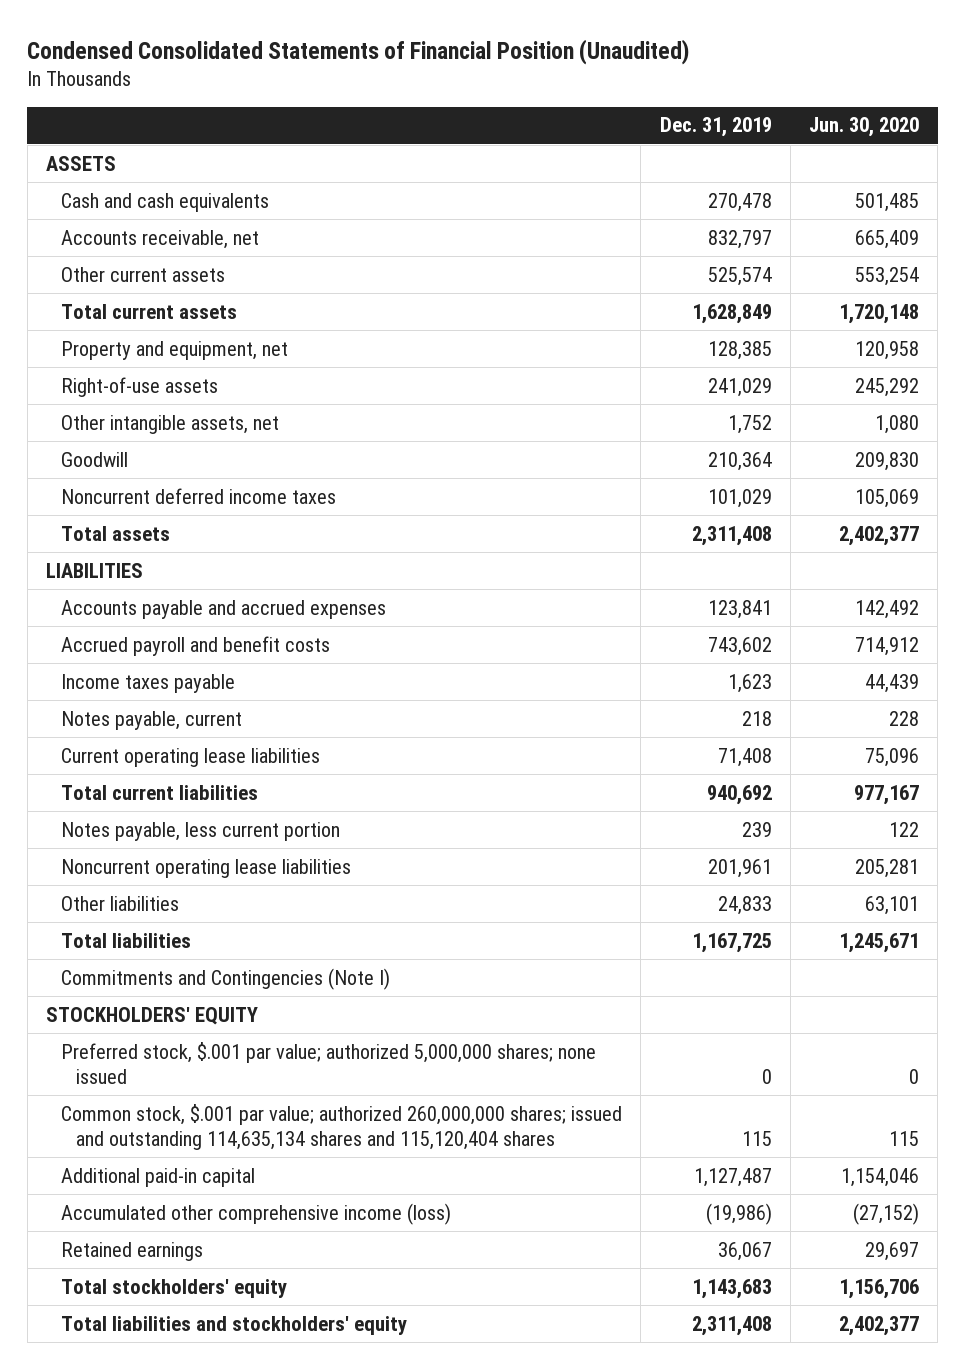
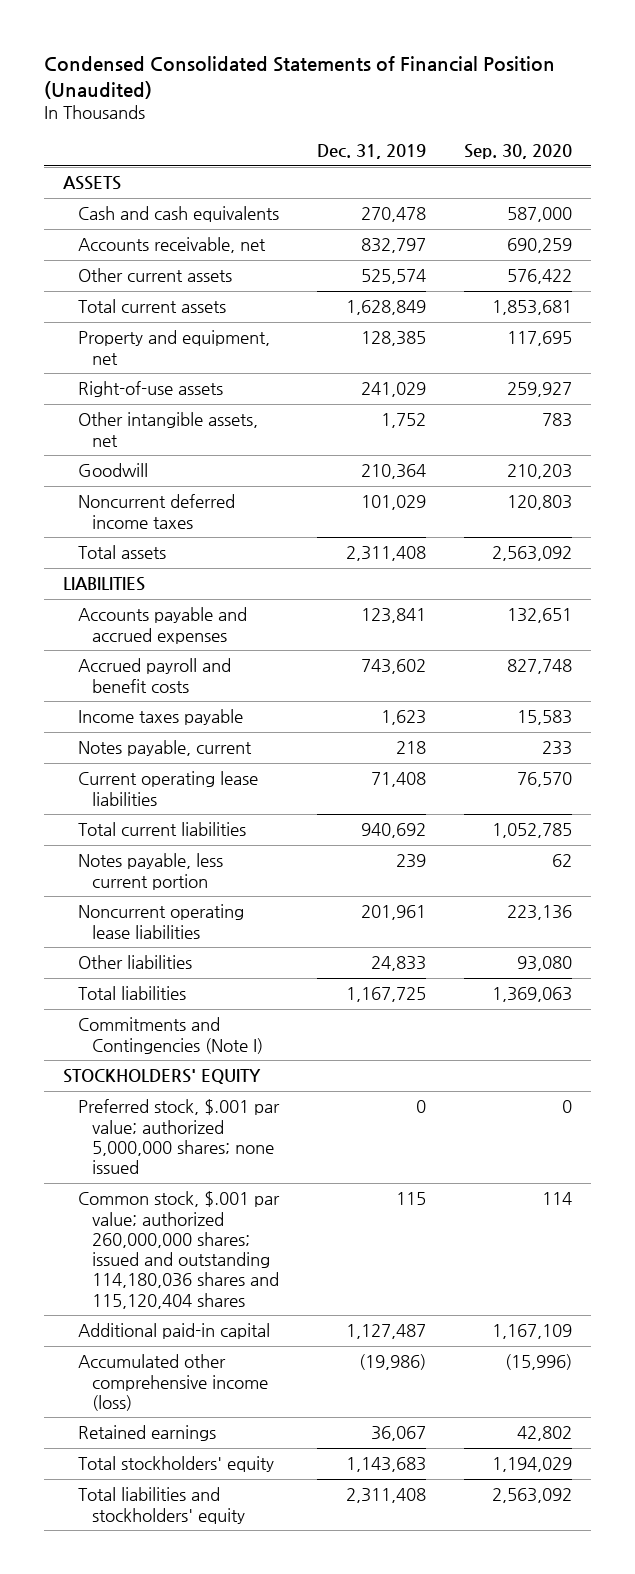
- | Dec. 31, 2019 | Jun. 30, 2020
+ | Dec. 31, 2019 | Sep. 30, 2020
- Common stock, $.001 par value; authorized 260,000,000 shares; issued and outstanding 114,635,134 shares and 115,120,404 shares | 115 | 115
+ Common stock, $.001 par value; authorized 260,000,000 shares; issued and outstanding 114,180,036 shares and 115,120,404 shares | 115 | 114

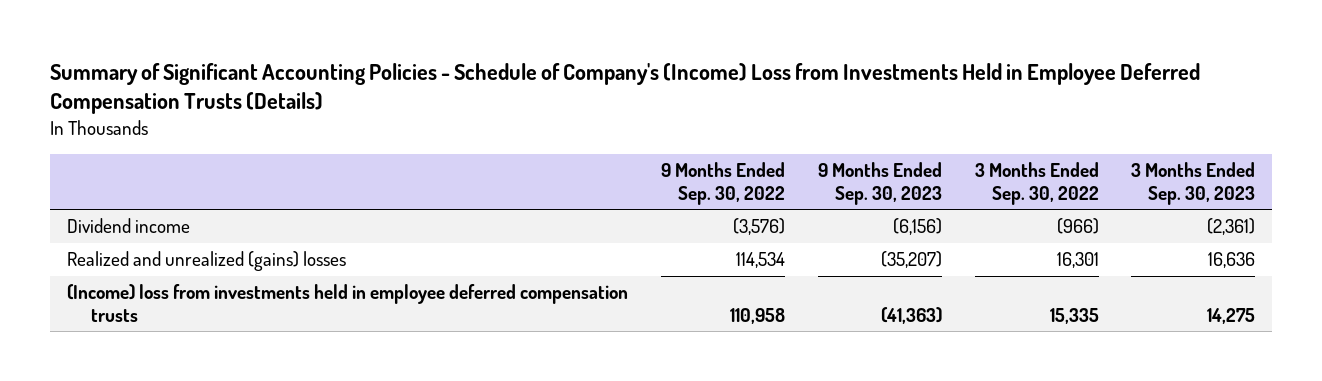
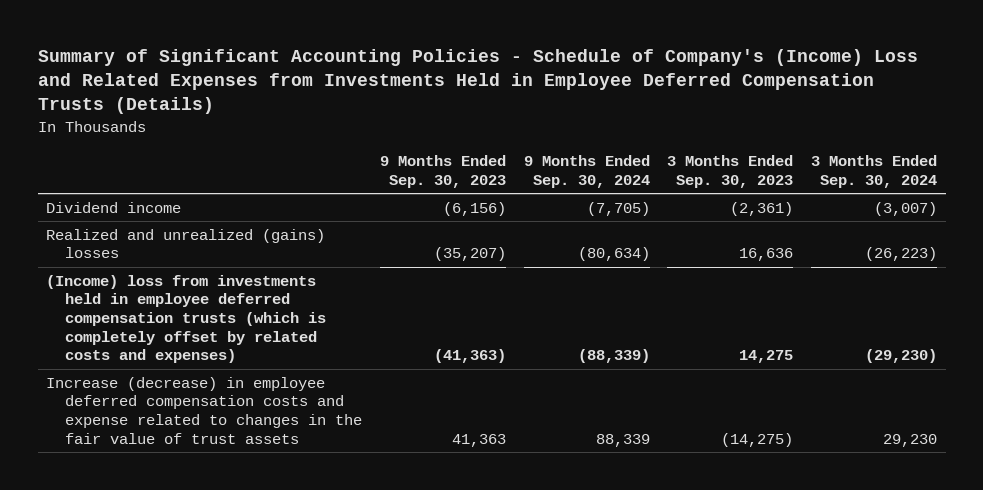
- Summary of Significant Accounting Policies - Schedule of Company's (Income) Loss from Investments Held in Employee Deferred Compensation Trusts (Details)
+ Summary of Significant Accounting Policies - Schedule of Company's (Income) Loss and Related Expenses from Investments Held in Employee Deferred Compensation Trusts (Details)
- | 9 Months Ended Sep. 30, 2022 | 9 Months Ended Sep. 30, 2023 | 3 Months Ended Sep. 30, 2022 | 3 Months Ended Sep. 30, 2023
+ | 9 Months Ended Sep. 30, 2023 | 9 Months Ended Sep. 30, 2024 | 3 Months Ended Sep. 30, 2023 | 3 Months Ended Sep. 30, 2024
- (Income) loss from investments held in employee deferred compensation trusts | 110,958 | (41,363) | 15,335 | 14,275
+ (Income) loss from investments held in employee deferred compensation trusts (which is completely offset by related costs and expenses) | (41,363) | (88,339) | 14,275 | (29,230)
+ Increase (decrease) in employee deferred compensation costs and expense related to changes in the fair value of trust assets | 41,363 | 88,339 | (14,275) | 29,230

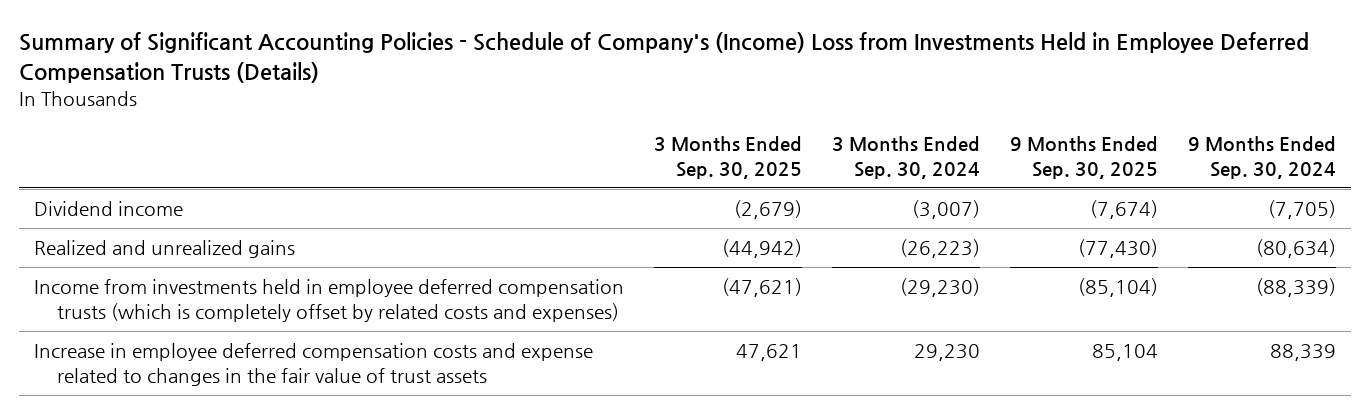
- Summary of Significant Accounting Policies - Schedule of Company's (Income) Loss and Related Expenses from Investments Held in Employee Deferred Compensation Trusts (Details)
+ Summary of Significant Accounting Policies - Schedule of Company's (Income) Loss from Investments Held in Employee Deferred Compensation Trusts (Details)
- | 9 Months Ended Sep. 30, 2023 | 9 Months Ended Sep. 30, 2024 | 3 Months Ended Sep. 30, 2023 | 3 Months Ended Sep. 30, 2024
+ | 3 Months Ended Sep. 30, 2025 | 3 Months Ended Sep. 30, 2024 | 9 Months Ended Sep. 30, 2025 | 9 Months Ended Sep. 30, 2024
- Realized and unrealized (gains) losses | (35,207) | (80,634) | 16,636 | (26,223)
- (Income) loss from investments held in employee deferred compensation trusts (which is completely offset by related costs and expenses) | (41,363) | (88,339) | 14,275 | (29,230)
- Increase (decrease) in employee deferred compensation costs and expense related to changes in the fair value of trust assets | 41,363 | 88,339 | (14,275) | 29,230
+ Realized and unrealized gains | (44,942) | (26,223) | (77,430) | (80,634)
+ Income from investments held in employee deferred compensation trusts (which is completely offset by related costs and expenses) | (47,621) | (29,230) | (85,104) | (88,339)
+ Increase in employee deferred compensation costs and expense related to changes in the fair value of trust assets | 47,621 | 29,230 | 85,104 | 88,339

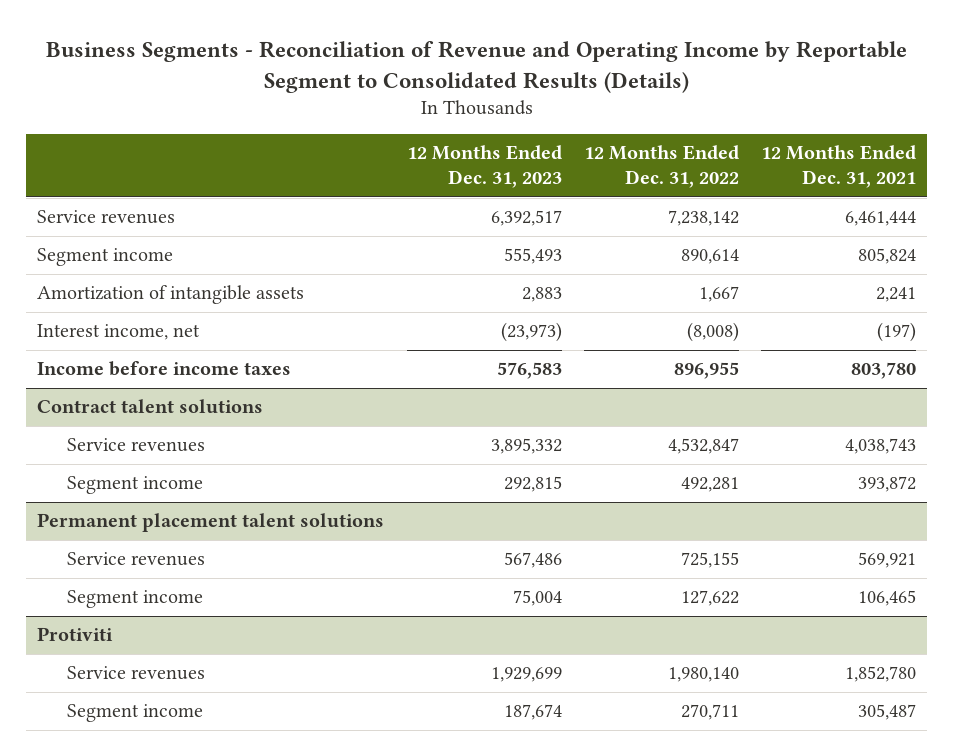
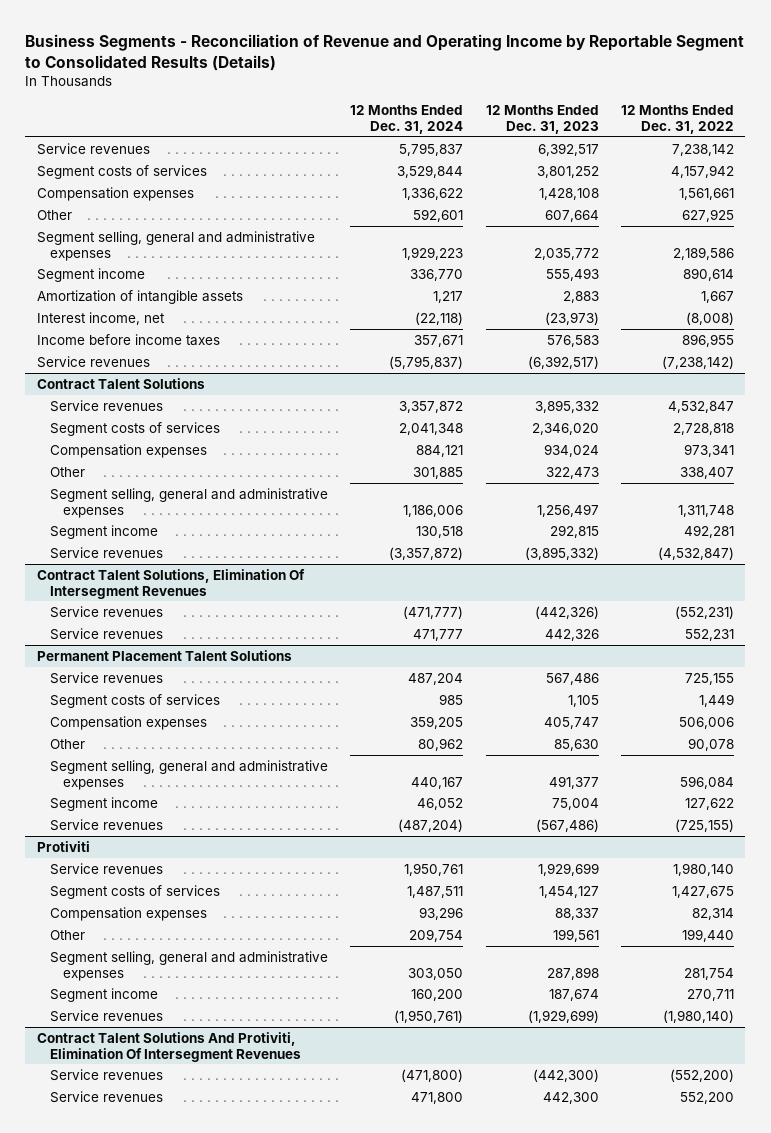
- | 12 Months Ended Dec. 31, 2023 | 12 Months Ended Dec. 31, 2022 | 12 Months Ended Dec. 31, 2021
+ | 12 Months Ended Dec. 31, 2024 | 12 Months Ended Dec. 31, 2023 | 12 Months Ended Dec. 31, 2022
+ Segment costs of services | 3,529,844 | 3,801,252 | 4,157,942
+ Compensation expenses | 1,336,622 | 1,428,108 | 1,561,661
+ Other | 592,601 | 607,664 | 627,925
+ Segment selling, general and administrative expenses | 1,929,223 | 2,035,772 | 2,189,586
- Contract talent solutions
+ Service revenues | (5,795,837) | (6,392,517) | (7,238,142)
+ Contract Talent Solutions
+ Segment costs of services | 2,041,348 | 2,346,020 | 2,728,818
+ Compensation expenses | 884,121 | 934,024 | 973,341
+ Other | 301,885 | 322,473 | 338,407
+ Segment selling, general and administrative expenses | 1,186,006 | 1,256,497 | 1,311,748
- Permanent placement talent solutions
+ Service revenues | (3,357,872) | (3,895,332) | (4,532,847)
+ Contract Talent Solutions, Elimination Of Intersegment Revenues
+ Service revenues | (471,777) | (442,326) | (552,231)
+ Service revenues | 471,777 | 442,326 | 552,231
+ Permanent Placement Talent Solutions
+ Segment costs of services | 985 | 1,105 | 1,449
+ Compensation expenses | 359,205 | 405,747 | 506,006
+ Other | 80,962 | 85,630 | 90,078
+ Segment selling, general and administrative expenses | 440,167 | 491,377 | 596,084
+ Service revenues | (487,204) | (567,486) | (725,155)
@ Protiviti
+ Segment costs of services | 1,487,511 | 1,454,127 | 1,427,675
+ Compensation expenses | 93,296 | 88,337 | 82,314
+ Other | 209,754 | 199,561 | 199,440
+ Segment selling, general and administrative expenses | 303,050 | 287,898 | 281,754
+ Service revenues | (1,950,761) | (1,929,699) | (1,980,140)
+ Contract Talent Solutions And Protiviti, Elimination Of Intersegment Revenues
+ Service revenues | (471,800) | (442,300) | (552,200)
+ Service revenues | 471,800 | 442,300 | 552,200

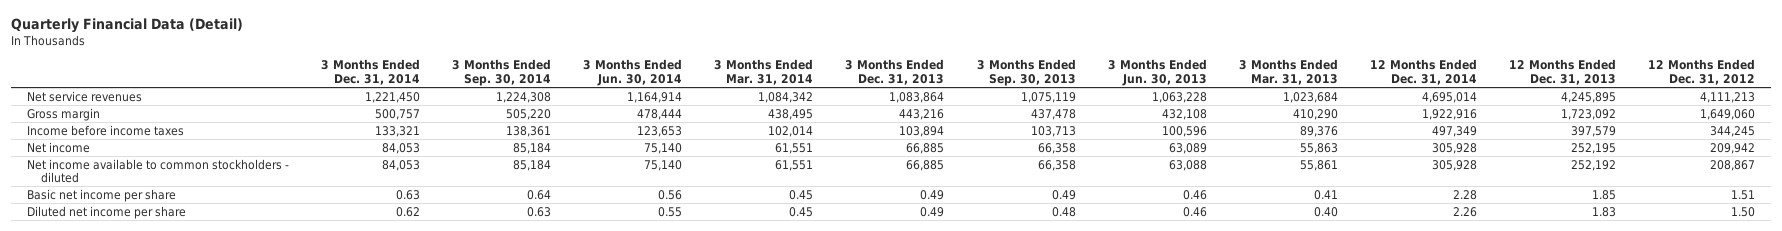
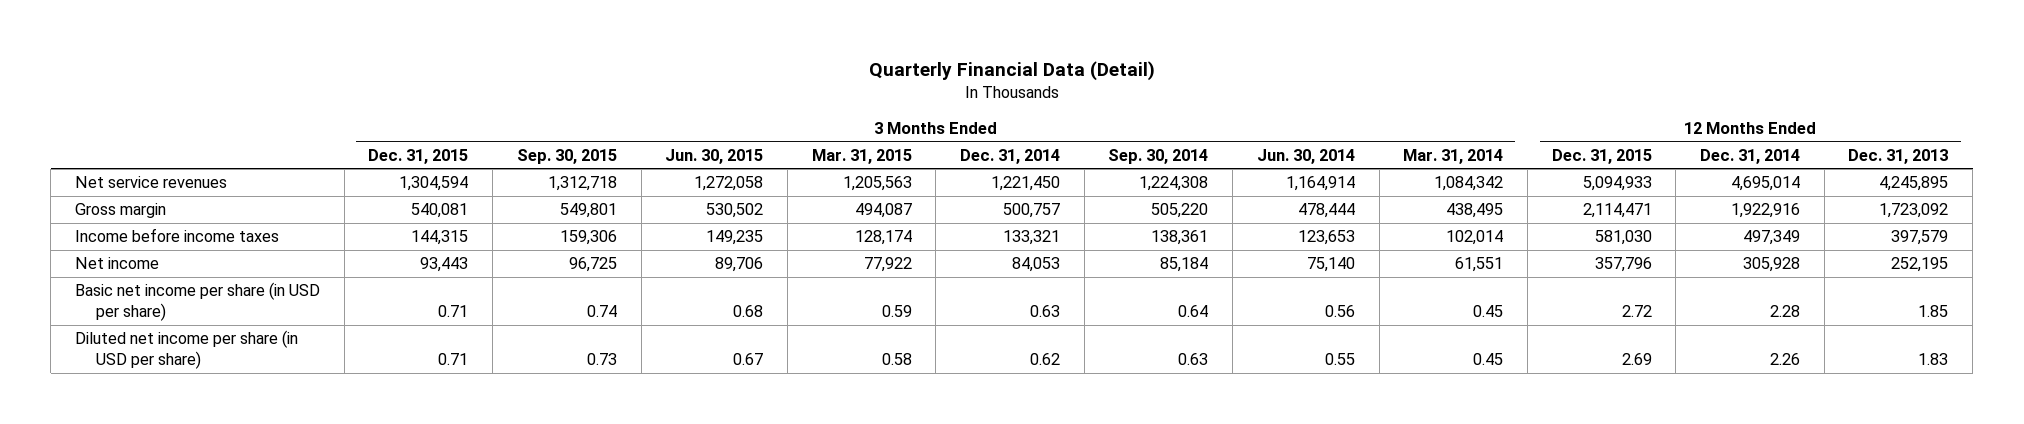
- | 3 Months Ended Dec. 31, 2014 | 3 Months Ended Sep. 30, 2014 | 3 Months Ended Jun. 30, 2014 | 3 Months Ended Mar. 31, 2014 | 3 Months Ended Dec. 31, 2013 | 3 Months Ended Sep. 30, 2013 | 3 Months Ended Jun. 30, 2013 | 3 Months Ended Mar. 31, 2013 | 12 Months Ended Dec. 31, 2014 | 12 Months Ended Dec. 31, 2013 | 12 Months Ended Dec. 31, 2012
+ | 3 Months Ended Dec. 31, 2015 | 3 Months Ended Sep. 30, 2015 | 3 Months Ended Jun. 30, 2015 | 3 Months Ended Mar. 31, 2015 | 3 Months Ended Dec. 31, 2014 | 3 Months Ended Sep. 30, 2014 | 3 Months Ended Jun. 30, 2014 | 3 Months Ended Mar. 31, 2014 | 12 Months Ended Dec. 31, 2015 | 12 Months Ended Dec. 31, 2014 | 12 Months Ended Dec. 31, 2013
- Net income available to common stockholders - diluted | 84,053 | 85,184 | 75,140 | 61,551 | 66,885 | 66,358 | 63,088 | 55,861 | 305,928 | 252,192 | 208,867
- Basic net income per share | 0.63 | 0.64 | 0.56 | 0.45 | 0.49 | 0.49 | 0.46 | 0.41 | 2.28 | 1.85 | 1.51
- Diluted net income per share | 0.62 | 0.63 | 0.55 | 0.45 | 0.49 | 0.48 | 0.46 | 0.40 | 2.26 | 1.83 | 1.50
+ Basic net income per share (in USD per share) | 0.71 | 0.74 | 0.68 | 0.59 | 0.63 | 0.64 | 0.56 | 0.45 | 2.72 | 2.28 | 1.85
+ Diluted net income per share (in USD per share) | 0.71 | 0.73 | 0.67 | 0.58 | 0.62 | 0.63 | 0.55 | 0.45 | 2.69 | 2.26 | 1.83

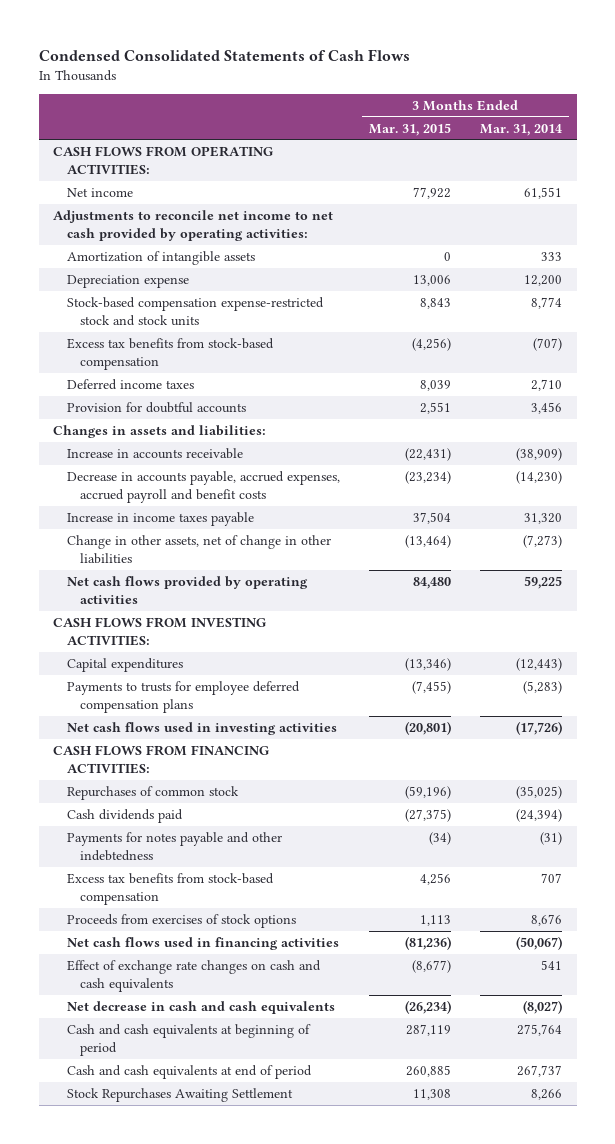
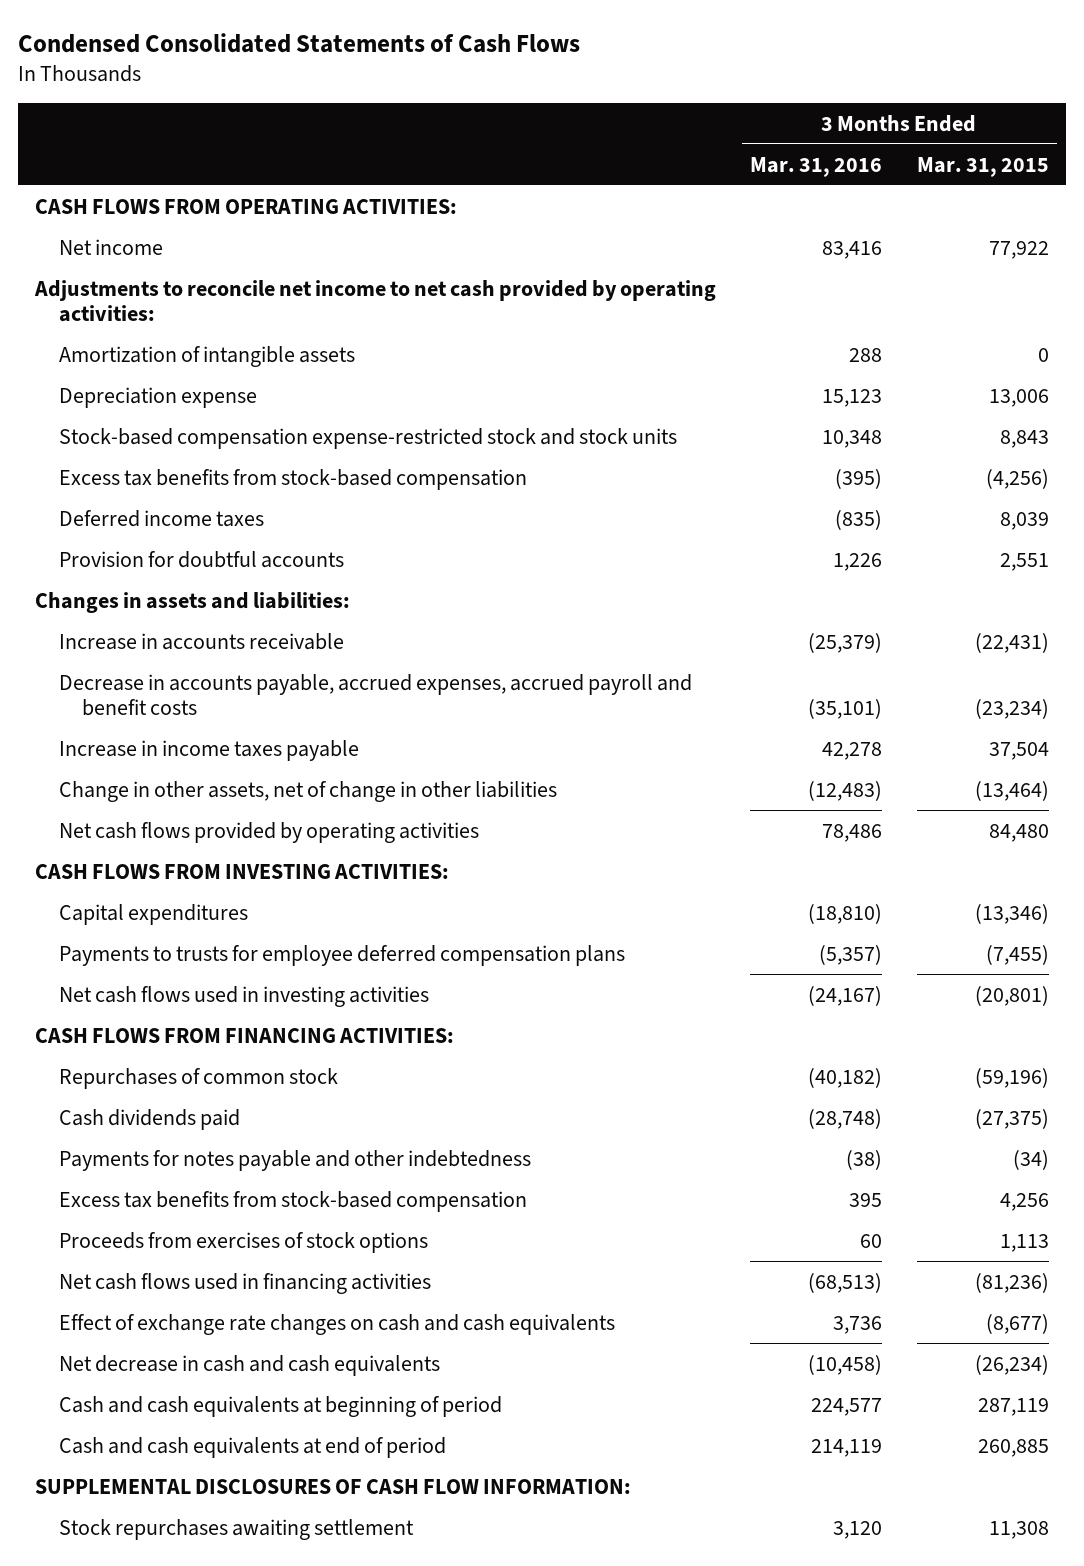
- | 3 Months Ended Mar. 31, 2015 | 3 Months Ended Mar. 31, 2014
+ | 3 Months Ended Mar. 31, 2016 | 3 Months Ended Mar. 31, 2015
- Stock Repurchases Awaiting Settlement | 11,308 | 8,266
+ SUPPLEMENTAL DISCLOSURES OF CASH FLOW INFORMATION:
+ Stock repurchases awaiting settlement | 3,120 | 11,308

